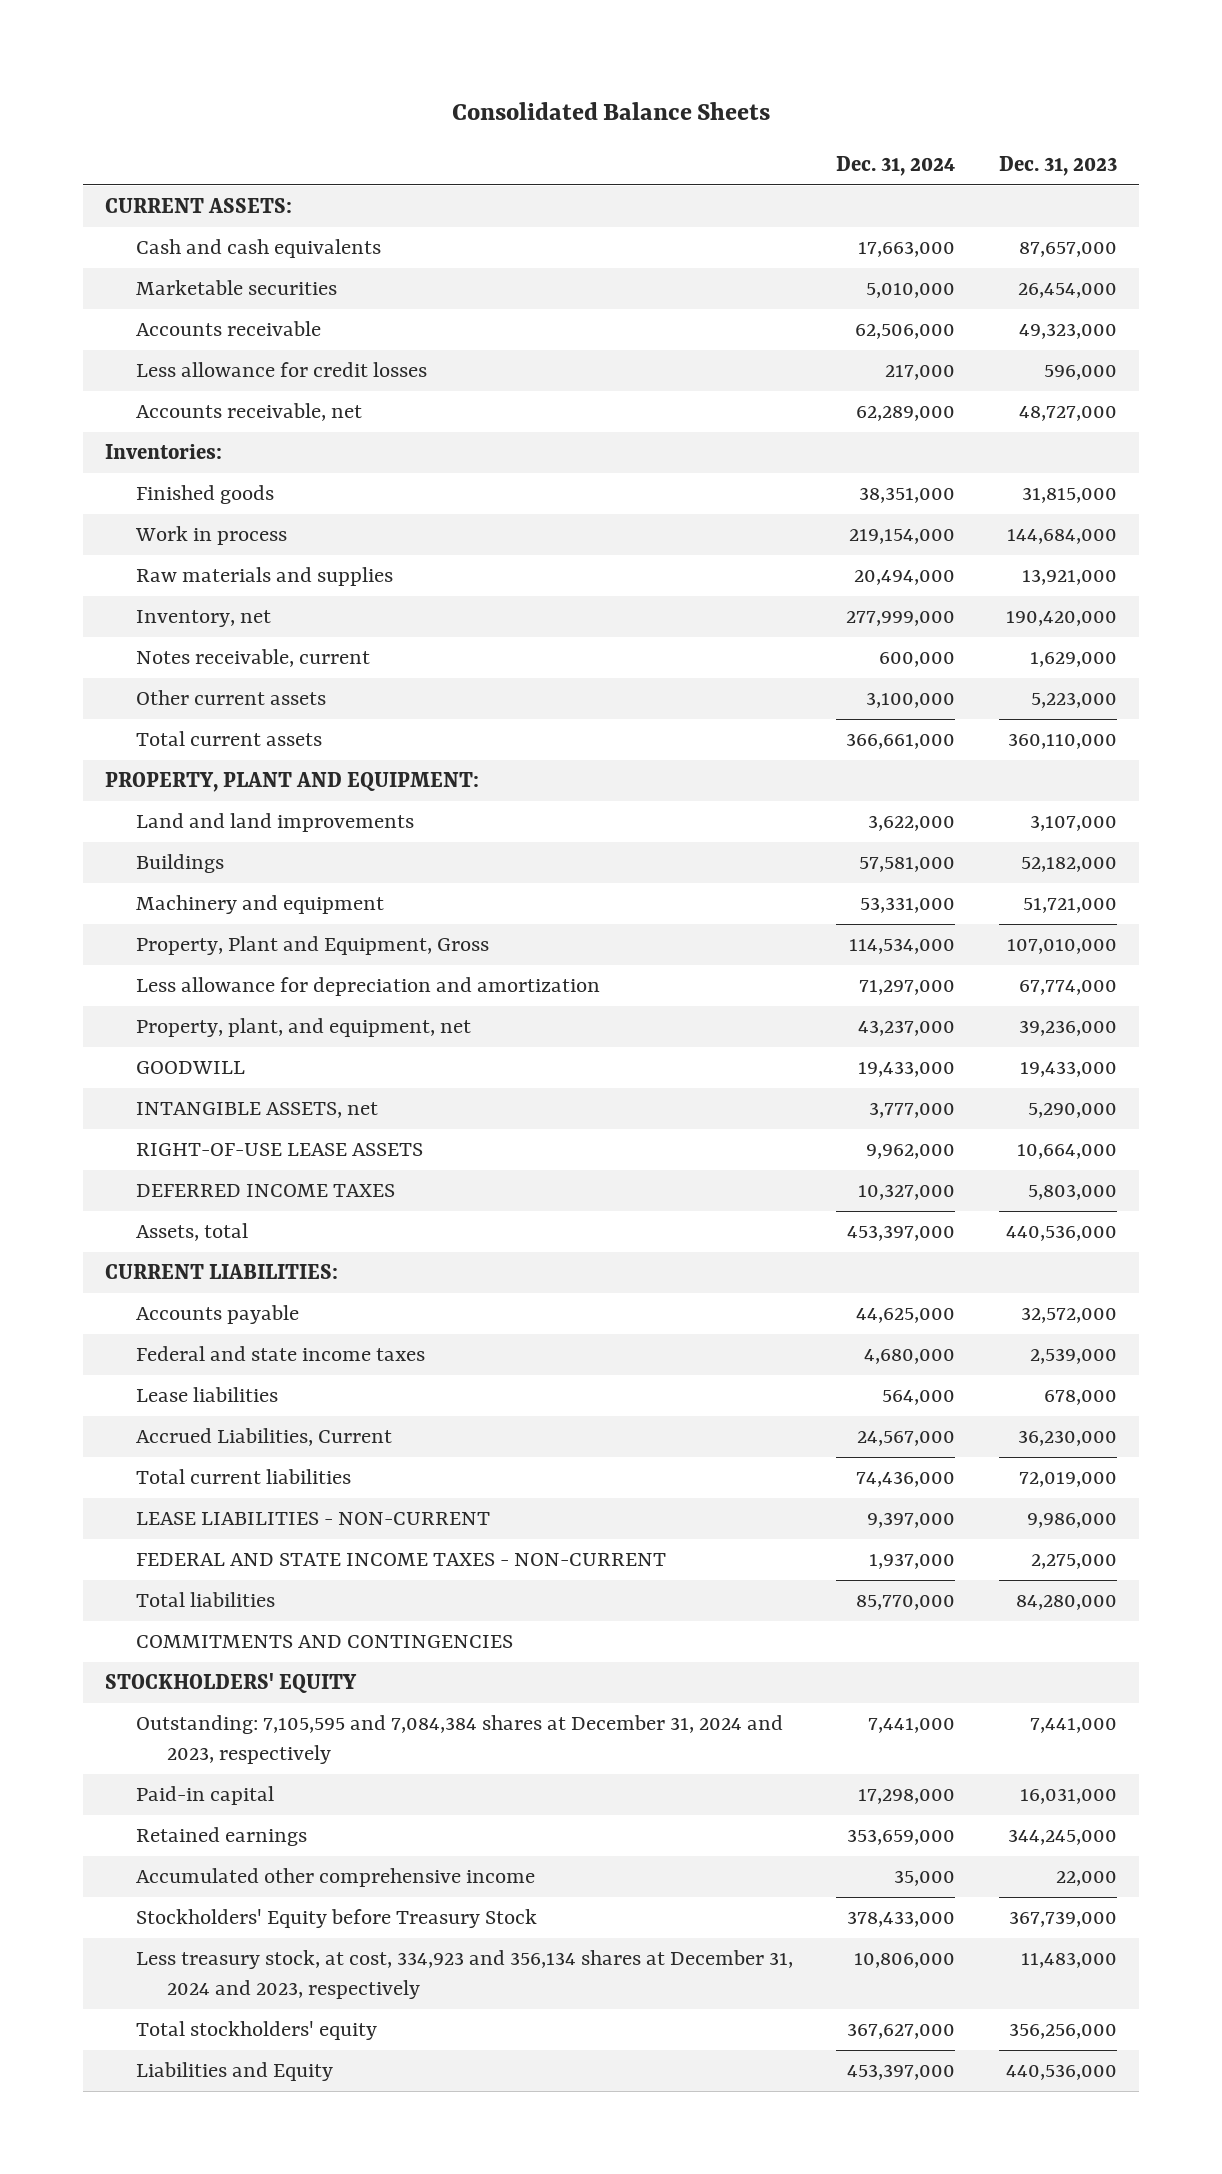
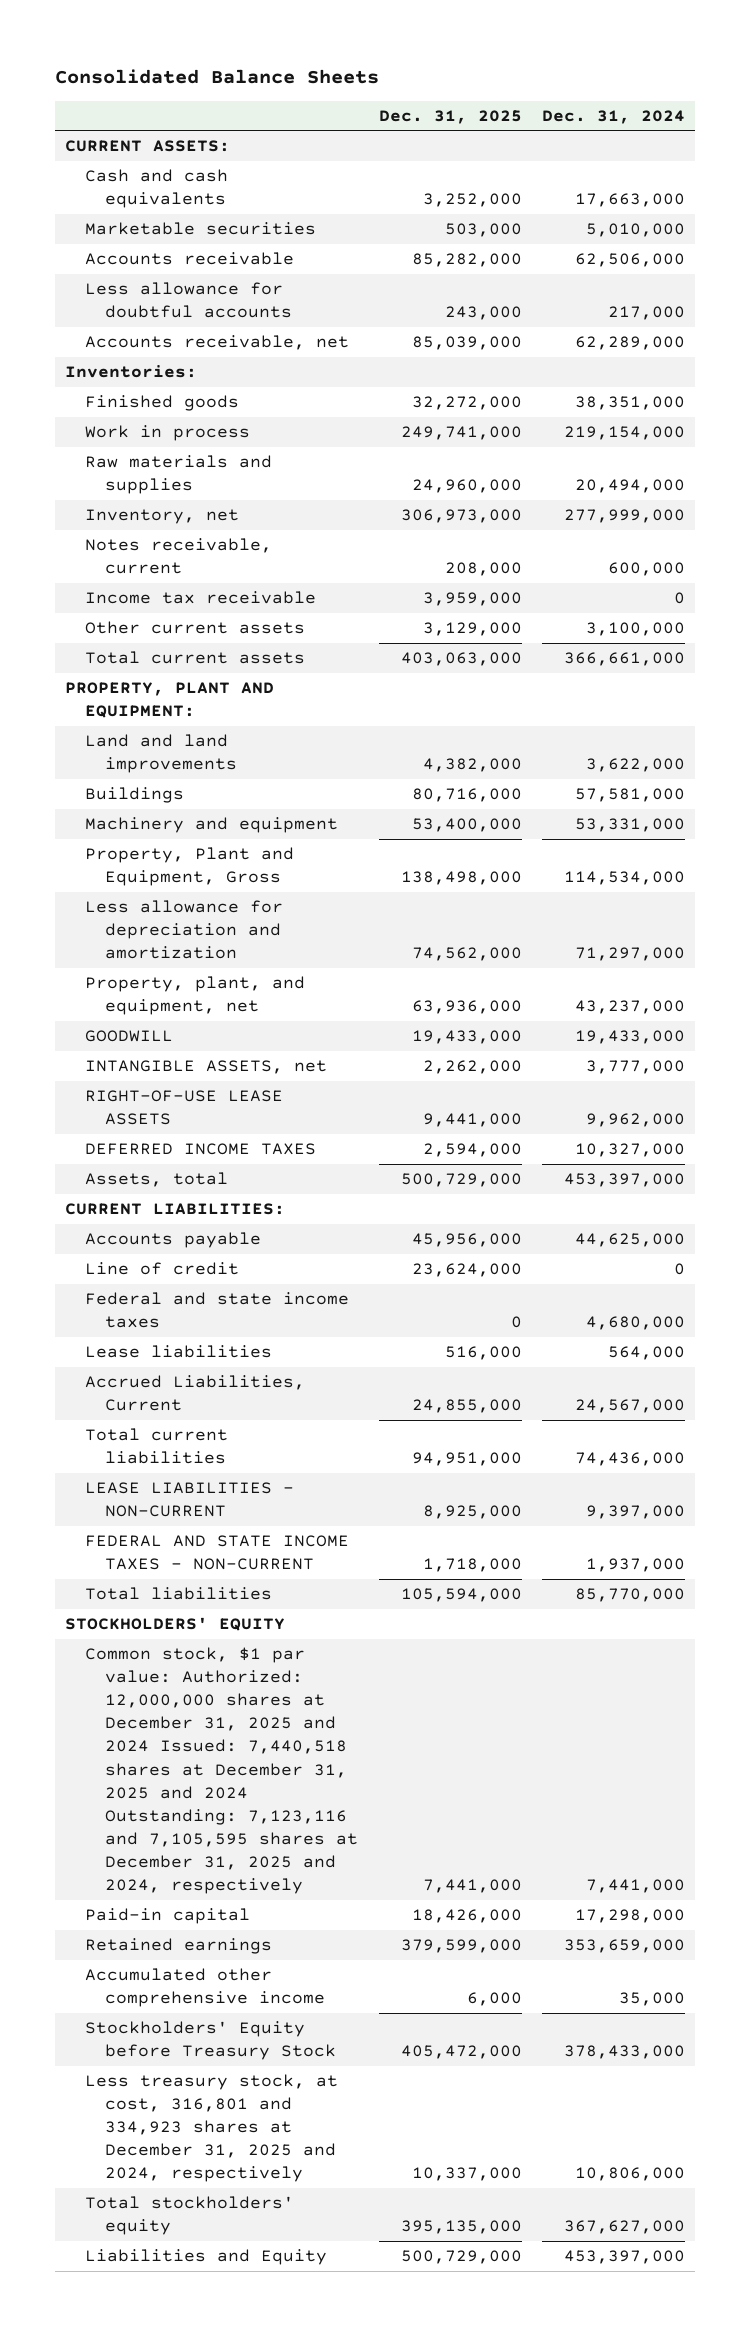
- | Dec. 31, 2024 | Dec. 31, 2023
+ | Dec. 31, 2025 | Dec. 31, 2024
- Less allowance for credit losses | 217,000 | 596,000
+ Less allowance for doubtful accounts | 243,000 | 217,000
+ Income tax receivable | 3,959,000 | 0
+ Line of credit | 23,624,000 | 0
- COMMITMENTS AND CONTINGENCIES
- Outstanding: 7,105,595 and 7,084,384 shares at December 31, 2024 and 2023, respectively | 7,441,000 | 7,441,000
+ Common stock, $1 par value: Authorized: 12,000,000 shares at December 31, 2025 and 2024 Issued: 7,440,518 shares at December 31, 2025 and 2024 Outstanding: 7,123,116 and 7,105,595 shares at December 31, 2025 and 2024, respectively | 7,441,000 | 7,441,000
- Less treasury stock, at cost, 334,923 and 356,134 shares at December 31, 2024 and 2023, respectively | 10,806,000 | 11,483,000
+ Less treasury stock, at cost, 316,801 and 334,923 shares at December 31, 2025 and 2024, respectively | 10,337,000 | 10,806,000

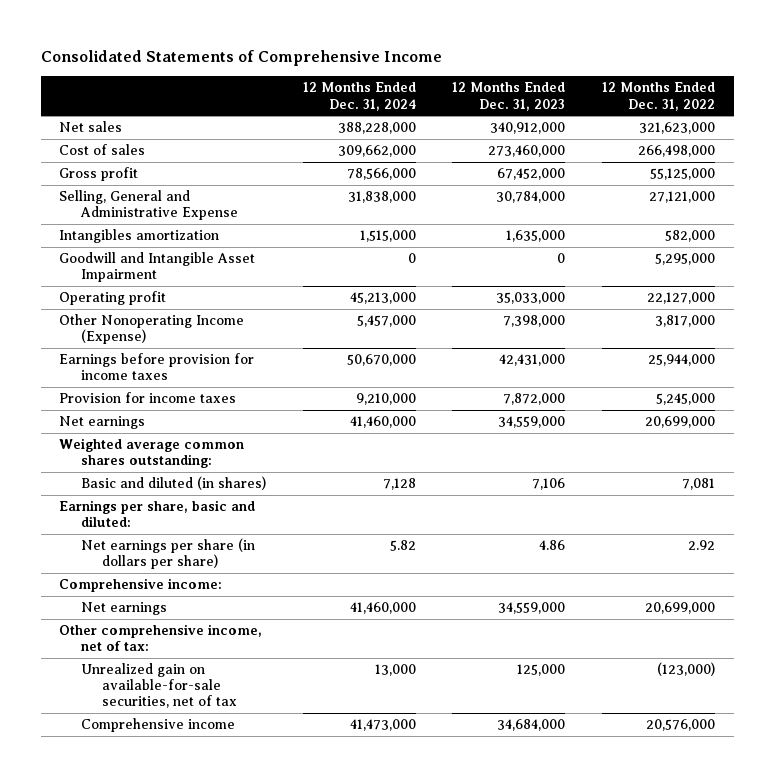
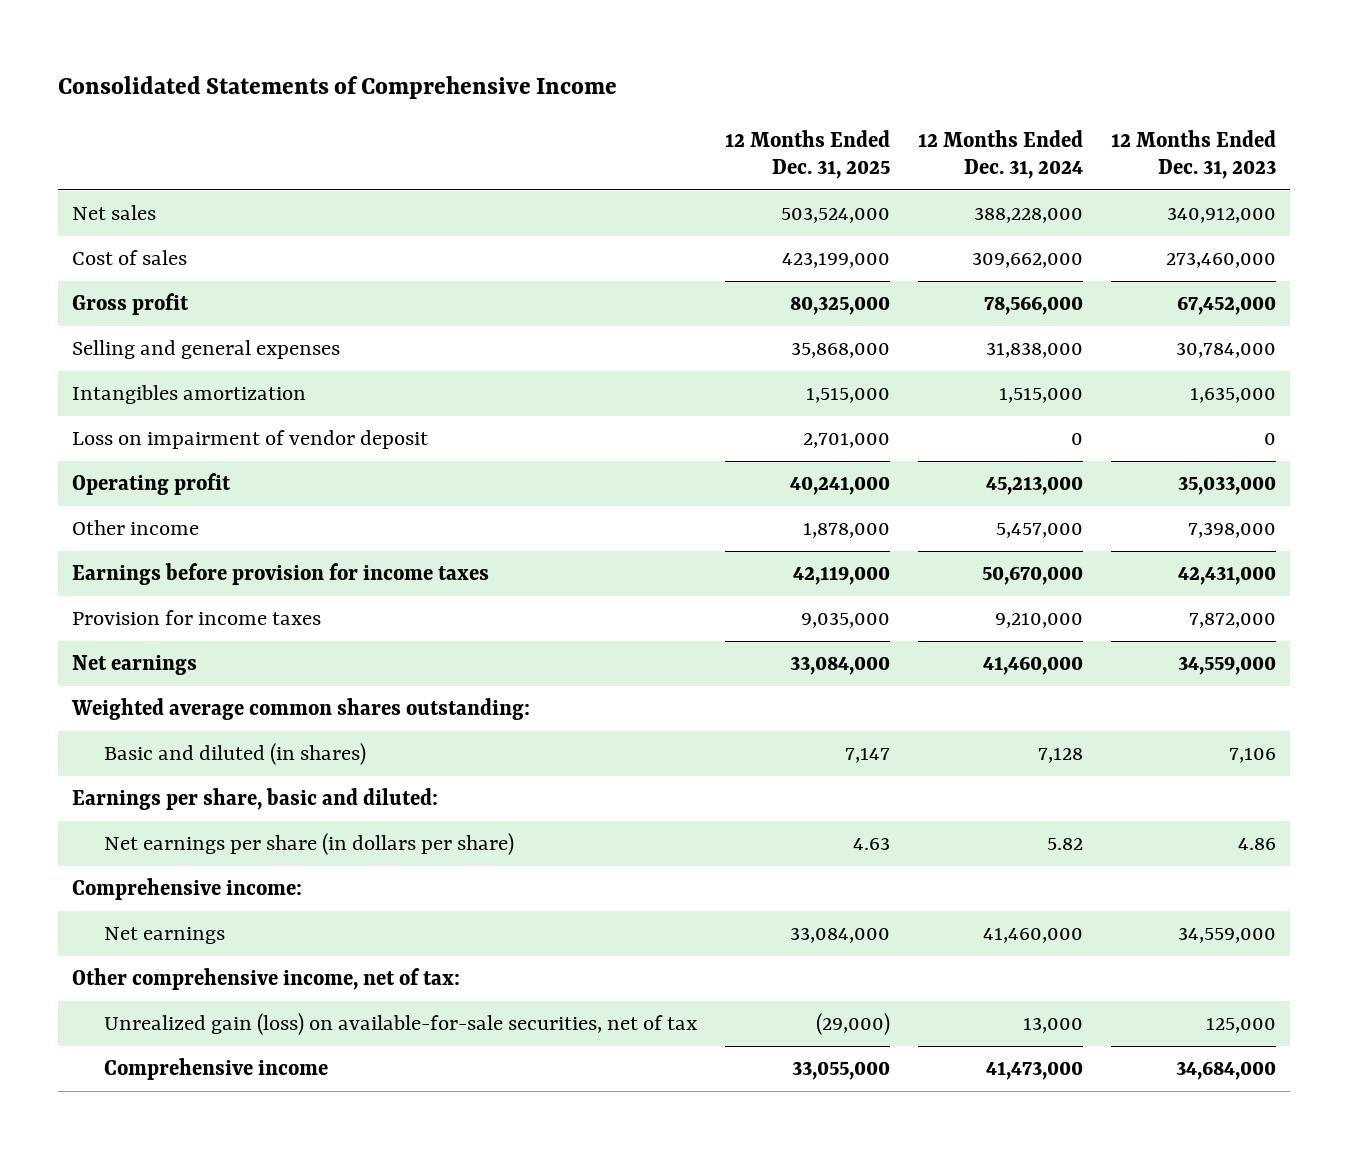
- | 12 Months Ended Dec. 31, 2024 | 12 Months Ended Dec. 31, 2023 | 12 Months Ended Dec. 31, 2022
+ | 12 Months Ended Dec. 31, 2025 | 12 Months Ended Dec. 31, 2024 | 12 Months Ended Dec. 31, 2023
- Selling, General and Administrative Expense | 31,838,000 | 30,784,000 | 27,121,000
+ Selling and general expenses | 35,868,000 | 31,838,000 | 30,784,000
- Goodwill and Intangible Asset Impairment | 0 | 0 | 5,295,000
+ Loss on impairment of vendor deposit | 2,701,000 | 0 | 0
- Other Nonoperating Income (Expense) | 5,457,000 | 7,398,000 | 3,817,000
+ Other income | 1,878,000 | 5,457,000 | 7,398,000
- Unrealized gain on available-for-sale securities, net of tax | 13,000 | 125,000 | (123,000)
+ Unrealized gain (loss) on available-for-sale securities, net of tax | (29,000) | 13,000 | 125,000

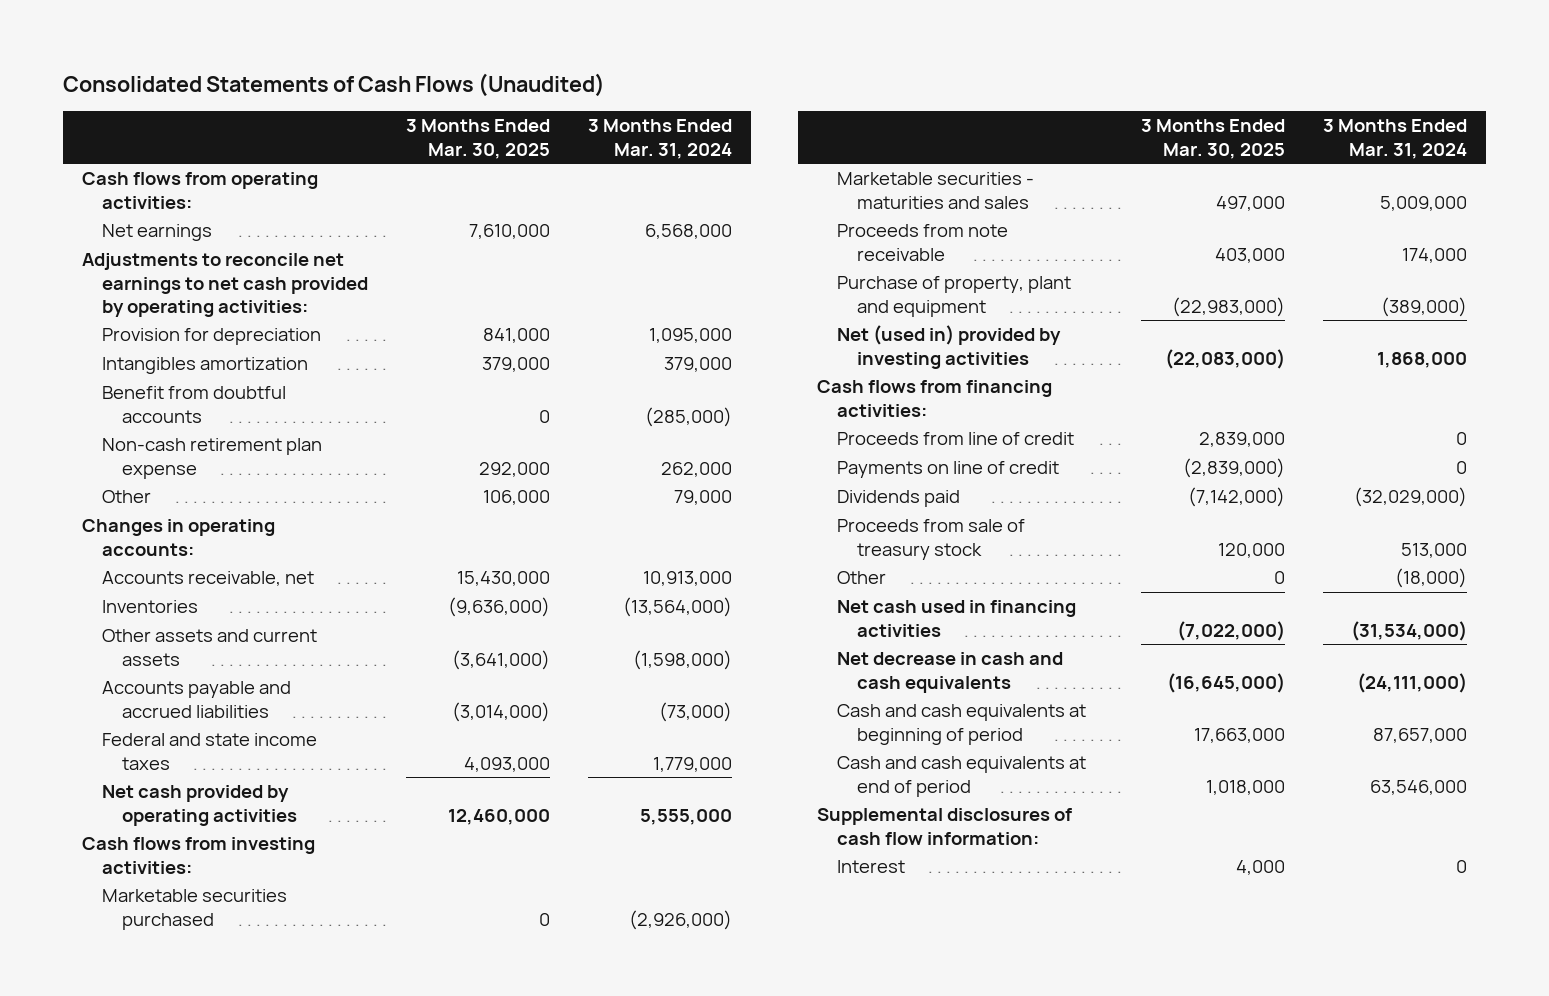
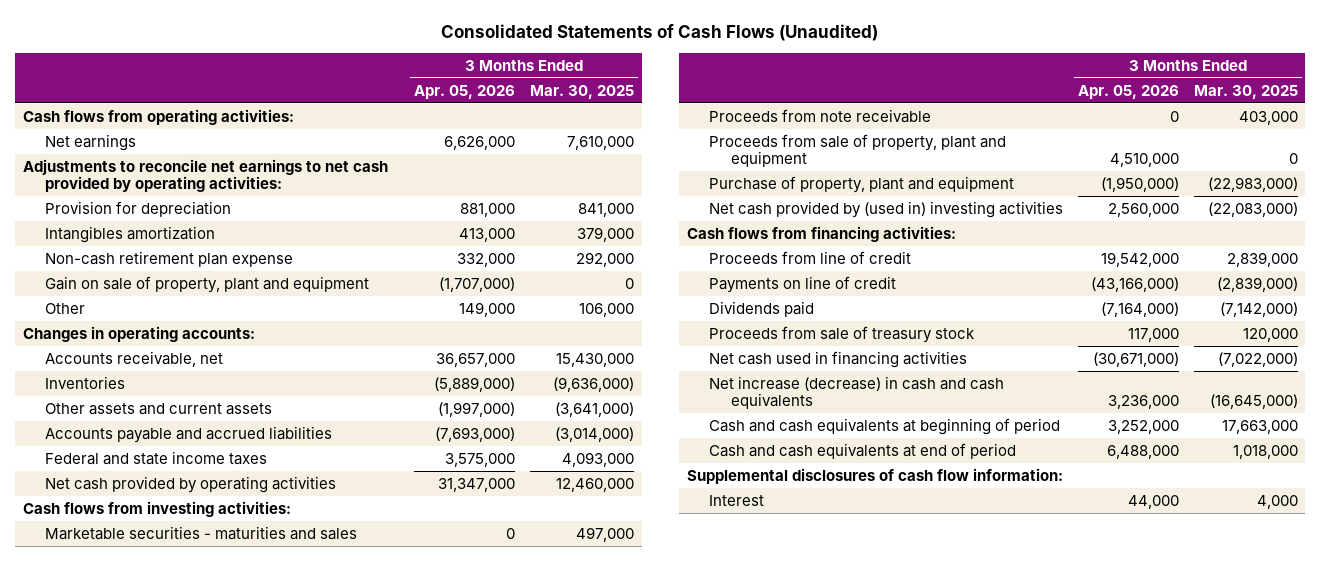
- | 3 Months Ended Mar. 30, 2025 | 3 Months Ended Mar. 31, 2024
+ | 3 Months Ended Apr. 05, 2026 | 3 Months Ended Mar. 30, 2025
- Benefit from doubtful accounts | 0 | (285,000)
+ Gain on sale of property, plant and equipment | (1,707,000) | 0
- Marketable securities purchased | 0 | (2,926,000)
+ Proceeds from sale of property, plant and equipment | 4,510,000 | 0
- Net (used in) provided by investing activities | (22,083,000) | 1,868,000
+ Net cash provided by (used in) investing activities | 2,560,000 | (22,083,000)
- Other | 0 | (18,000)
- Net decrease in cash and cash equivalents | (16,645,000) | (24,111,000)
+ Net increase (decrease) in cash and cash equivalents | 3,236,000 | (16,645,000)

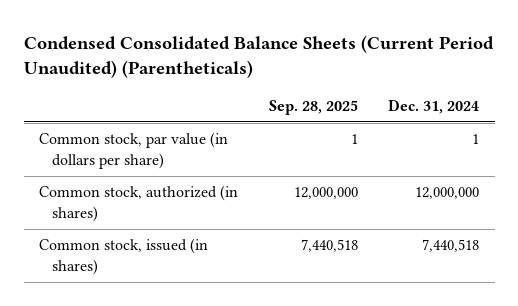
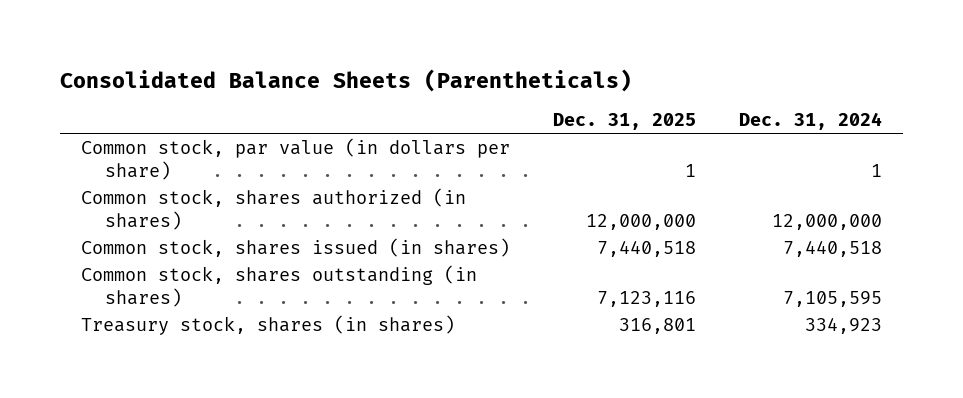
- Condensed Consolidated Balance Sheets (Current Period Unaudited) (Parentheticals)
+ Consolidated Balance Sheets (Parentheticals)
- | Sep. 28, 2025 | Dec. 31, 2024
+ | Dec. 31, 2025 | Dec. 31, 2024
- Common stock, authorized (in shares) | 12,000,000 | 12,000,000
- Common stock, issued (in shares) | 7,440,518 | 7,440,518
+ Common stock, shares authorized (in shares) | 12,000,000 | 12,000,000
+ Common stock, shares issued (in shares) | 7,440,518 | 7,440,518
+ Common stock, shares outstanding (in shares) | 7,123,116 | 7,105,595
+ Treasury stock, shares (in shares) | 316,801 | 334,923

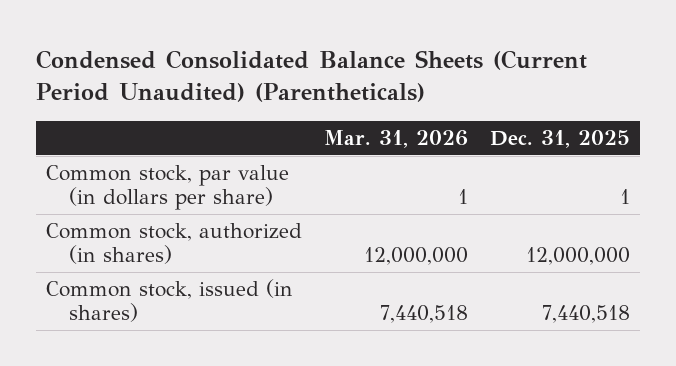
- Consolidated Balance Sheets (Parentheticals)
+ Condensed Consolidated Balance Sheets (Current Period Unaudited) (Parentheticals)
- | Dec. 31, 2025 | Dec. 31, 2024
+ | Mar. 31, 2026 | Dec. 31, 2025
- Common stock, shares authorized (in shares) | 12,000,000 | 12,000,000
- Common stock, shares issued (in shares) | 7,440,518 | 7,440,518
- Common stock, shares outstanding (in shares) | 7,123,116 | 7,105,595
- Treasury stock, shares (in shares) | 316,801 | 334,923
+ Common stock, authorized (in shares) | 12,000,000 | 12,000,000
+ Common stock, issued (in shares) | 7,440,518 | 7,440,518

